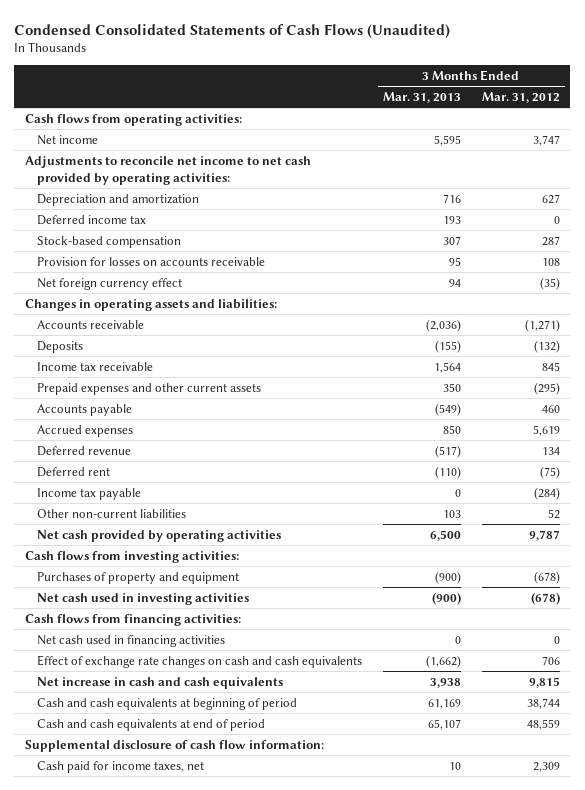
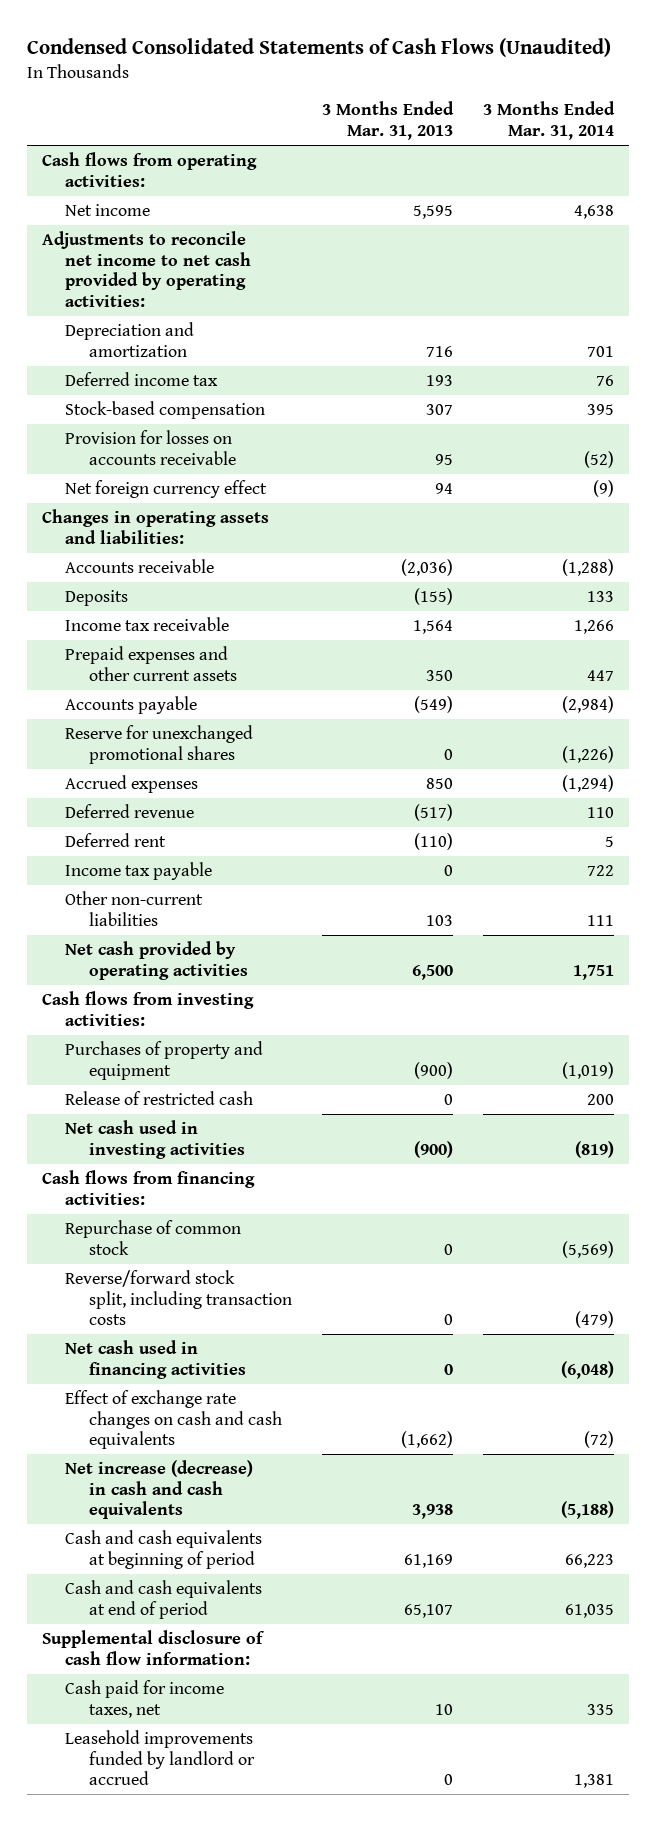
- | 3 Months Ended Mar. 31, 2013 | 3 Months Ended Mar. 31, 2012
+ | 3 Months Ended Mar. 31, 2013 | 3 Months Ended Mar. 31, 2014
+ Reserve for unexchanged promotional shares | 0 | (1,226)
+ Release of restricted cash | 0 | 200
+ Repurchase of common stock | 0 | (5,569)
+ Reverse/forward stock split, including transaction costs | 0 | (479)
- Net increase in cash and cash equivalents | 3,938 | 9,815
+ Net increase (decrease) in cash and cash equivalents | 3,938 | (5,188)
+ Leasehold improvements funded by landlord or accrued | 0 | 1,381

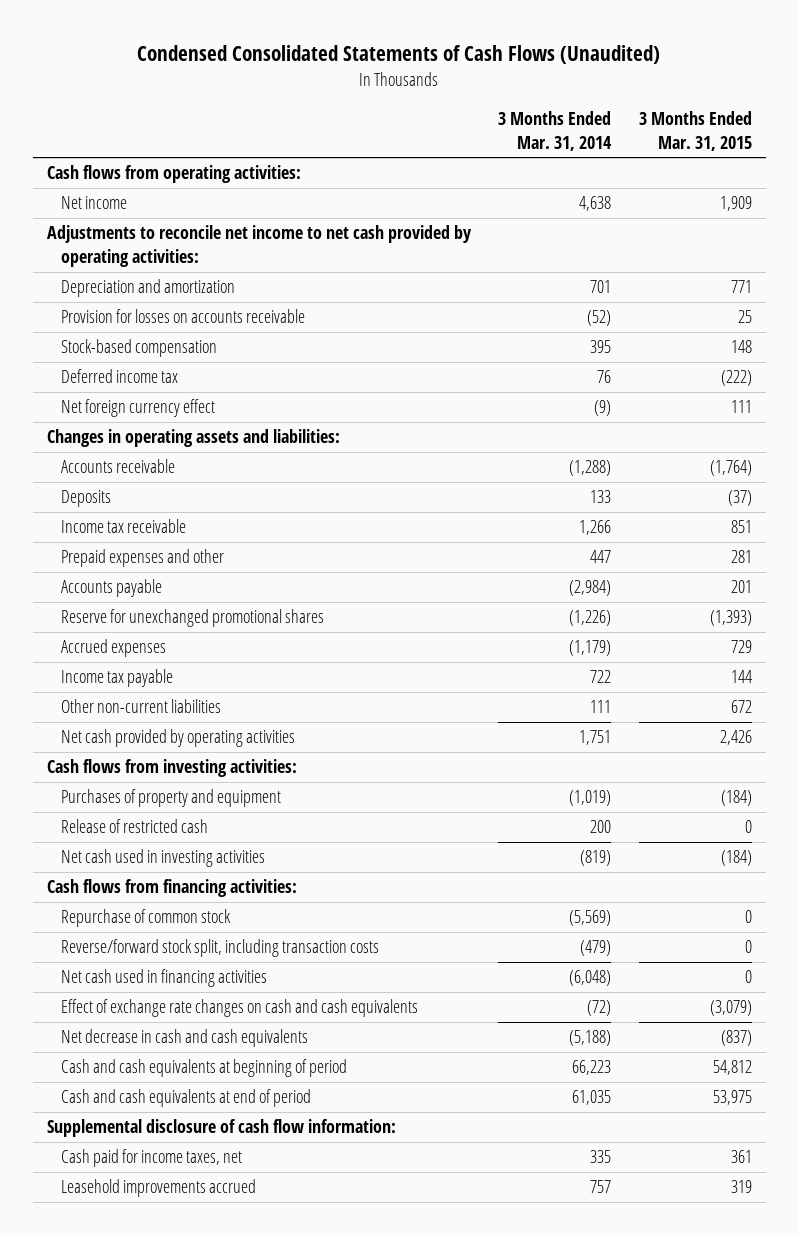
- | 3 Months Ended Mar. 31, 2013 | 3 Months Ended Mar. 31, 2014
+ | 3 Months Ended Mar. 31, 2014 | 3 Months Ended Mar. 31, 2015
moved down: Stock-based compensation | 395 | 148
moved down: Deferred income tax | 76 | (222)
- Prepaid expenses and other current assets | 350 | 447
+ Prepaid expenses and other | 447 | 281
- Accrued expenses | 850 | (1,294)
- Deferred revenue | (517) | 110
- Deferred rent | (110) | 5
+ Accrued expenses | (1,179) | 729
- Net increase (decrease) in cash and cash equivalents | 3,938 | (5,188)
+ Net decrease in cash and cash equivalents | (5,188) | (837)
- Leasehold improvements funded by landlord or accrued | 0 | 1,381
+ Leasehold improvements accrued | 757 | 319

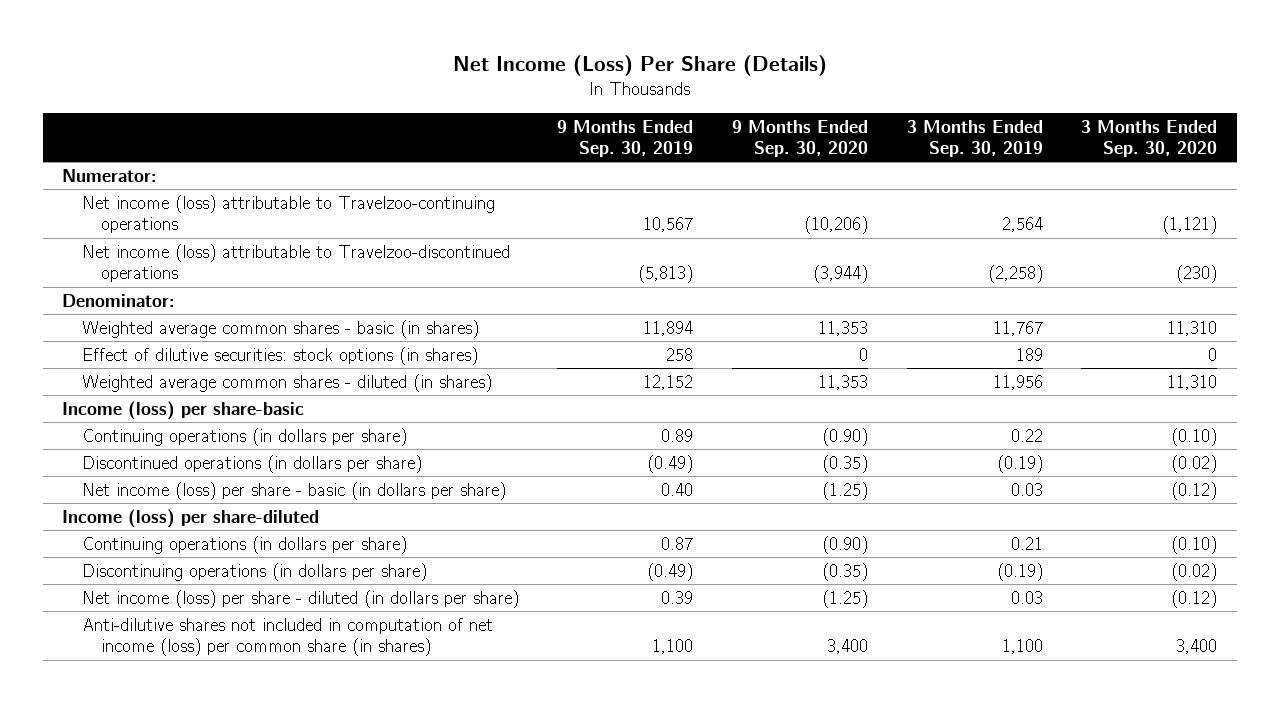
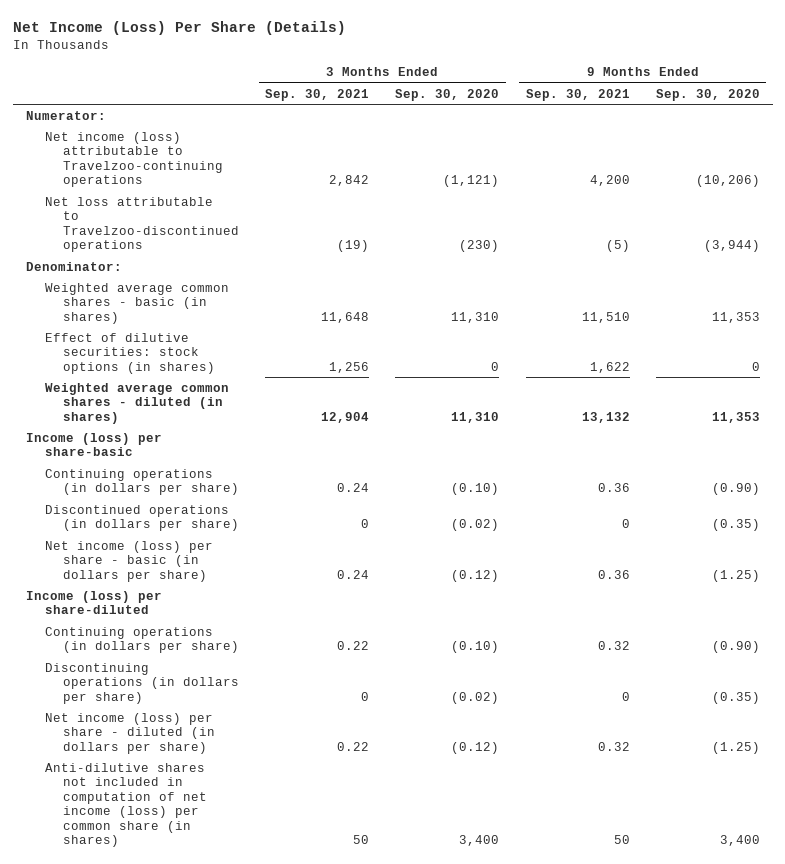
- | 9 Months Ended Sep. 30, 2019 | 9 Months Ended Sep. 30, 2020 | 3 Months Ended Sep. 30, 2019 | 3 Months Ended Sep. 30, 2020
+ | 3 Months Ended Sep. 30, 2021 | 3 Months Ended Sep. 30, 2020 | 9 Months Ended Sep. 30, 2021 | 9 Months Ended Sep. 30, 2020
- Net income (loss) attributable to Travelzoo-discontinued operations | (5,813) | (3,944) | (2,258) | (230)
+ Net loss attributable to Travelzoo-discontinued operations | (19) | (230) | (5) | (3,944)

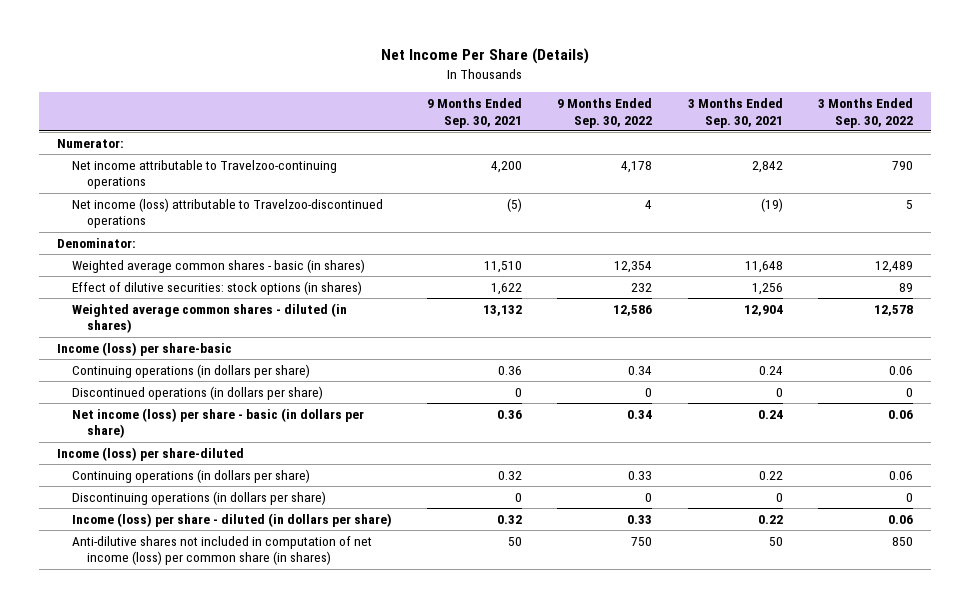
- Net Income (Loss) Per Share (Details)
+ Net Income Per Share (Details)
- | 3 Months Ended Sep. 30, 2021 | 3 Months Ended Sep. 30, 2020 | 9 Months Ended Sep. 30, 2021 | 9 Months Ended Sep. 30, 2020
+ | 9 Months Ended Sep. 30, 2021 | 9 Months Ended Sep. 30, 2022 | 3 Months Ended Sep. 30, 2021 | 3 Months Ended Sep. 30, 2022
- Net income (loss) attributable to Travelzoo-continuing operations | 2,842 | (1,121) | 4,200 | (10,206)
- Net loss attributable to Travelzoo-discontinued operations | (19) | (230) | (5) | (3,944)
+ Net income attributable to Travelzoo-continuing operations | 4,200 | 4,178 | 2,842 | 790
+ Net income (loss) attributable to Travelzoo-discontinued operations | (5) | 4 | (19) | 5
- Net income (loss) per share - diluted (in dollars per share) | 0.22 | (0.12) | 0.32 | (1.25)
+ Income (loss) per share - diluted (in dollars per share) | 0.32 | 0.33 | 0.22 | 0.06

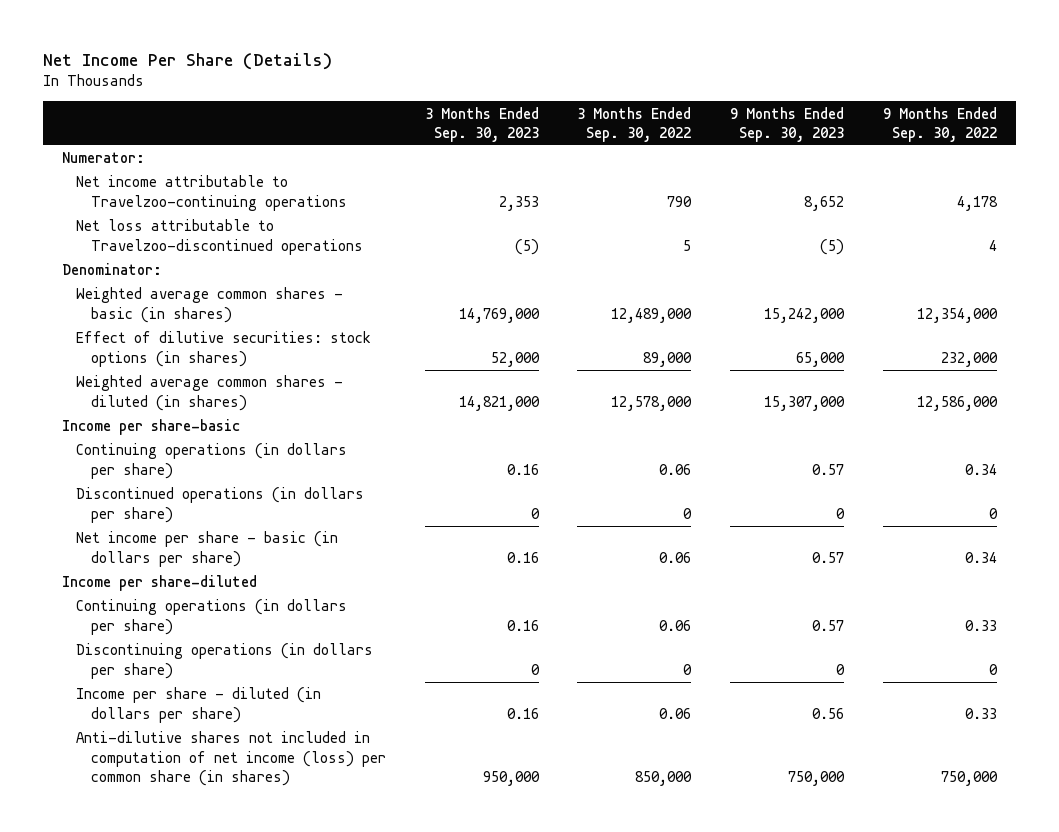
- | 9 Months Ended Sep. 30, 2021 | 9 Months Ended Sep. 30, 2022 | 3 Months Ended Sep. 30, 2021 | 3 Months Ended Sep. 30, 2022
+ | 3 Months Ended Sep. 30, 2023 | 3 Months Ended Sep. 30, 2022 | 9 Months Ended Sep. 30, 2023 | 9 Months Ended Sep. 30, 2022
- Net income (loss) attributable to Travelzoo-discontinued operations | (5) | 4 | (19) | 5
+ Net loss attributable to Travelzoo-discontinued operations | (5) | 5 | (5) | 4
- Weighted average common shares - basic (in shares) | 11,510 | 12,354 | 11,648 | 12,489
- Effect of dilutive securities: stock options (in shares) | 1,622 | 232 | 1,256 | 89
- Weighted average common shares - diluted (in shares) | 13,132 | 12,586 | 12,904 | 12,578
- Income (loss) per share-basic
+ Weighted average common shares - basic (in shares) | 14,769,000 | 12,489,000 | 15,242,000 | 12,354,000
+ Effect of dilutive securities: stock options (in shares) | 52,000 | 89,000 | 65,000 | 232,000
+ Weighted average common shares - diluted (in shares) | 14,821,000 | 12,578,000 | 15,307,000 | 12,586,000
+ Income per share-basic
- Net income (loss) per share - basic (in dollars per share) | 0.36 | 0.34 | 0.24 | 0.06
- Income (loss) per share-diluted
+ Net income per share - basic (in dollars per share) | 0.16 | 0.06 | 0.57 | 0.34
+ Income per share-diluted
- Income (loss) per share - diluted (in dollars per share) | 0.32 | 0.33 | 0.22 | 0.06
- Anti-dilutive shares not included in computation of net income (loss) per common share (in shares) | 50 | 750 | 50 | 850
+ Income per share - diluted (in dollars per share) | 0.16 | 0.06 | 0.56 | 0.33
+ Anti-dilutive shares not included in computation of net income (loss) per common share (in shares) | 950,000 | 850,000 | 750,000 | 750,000

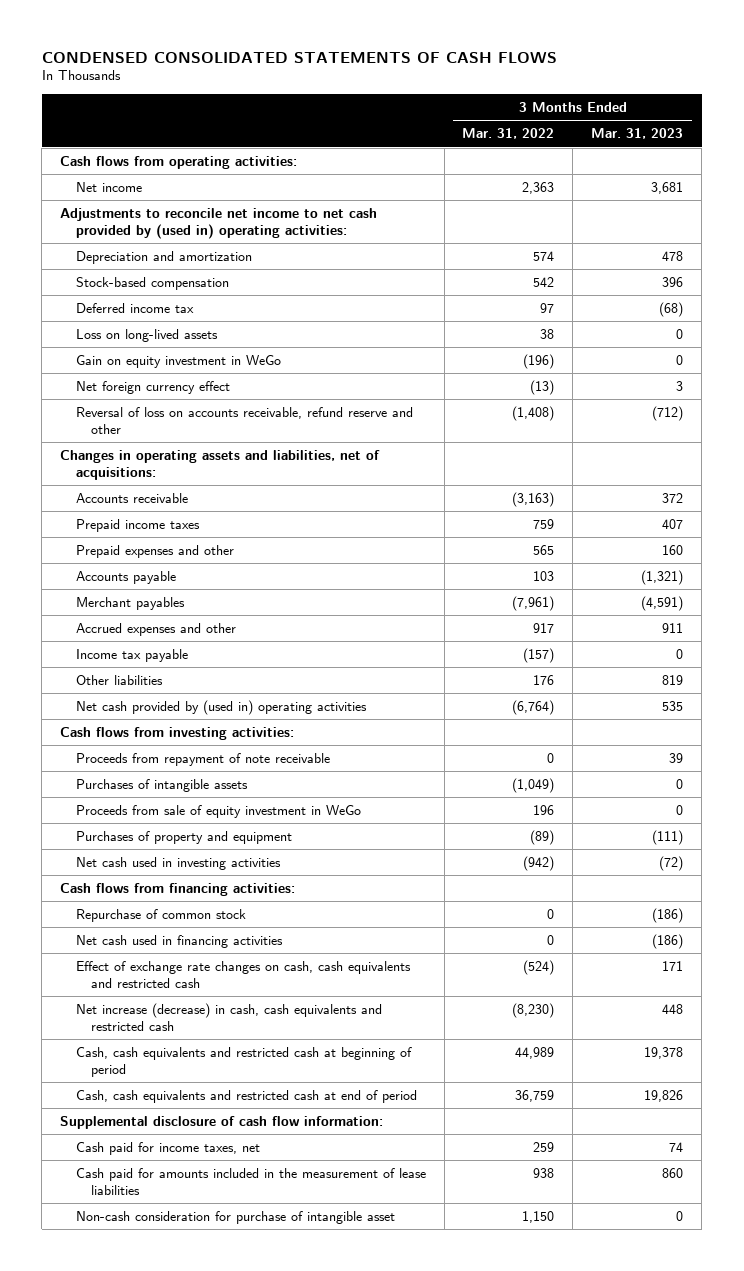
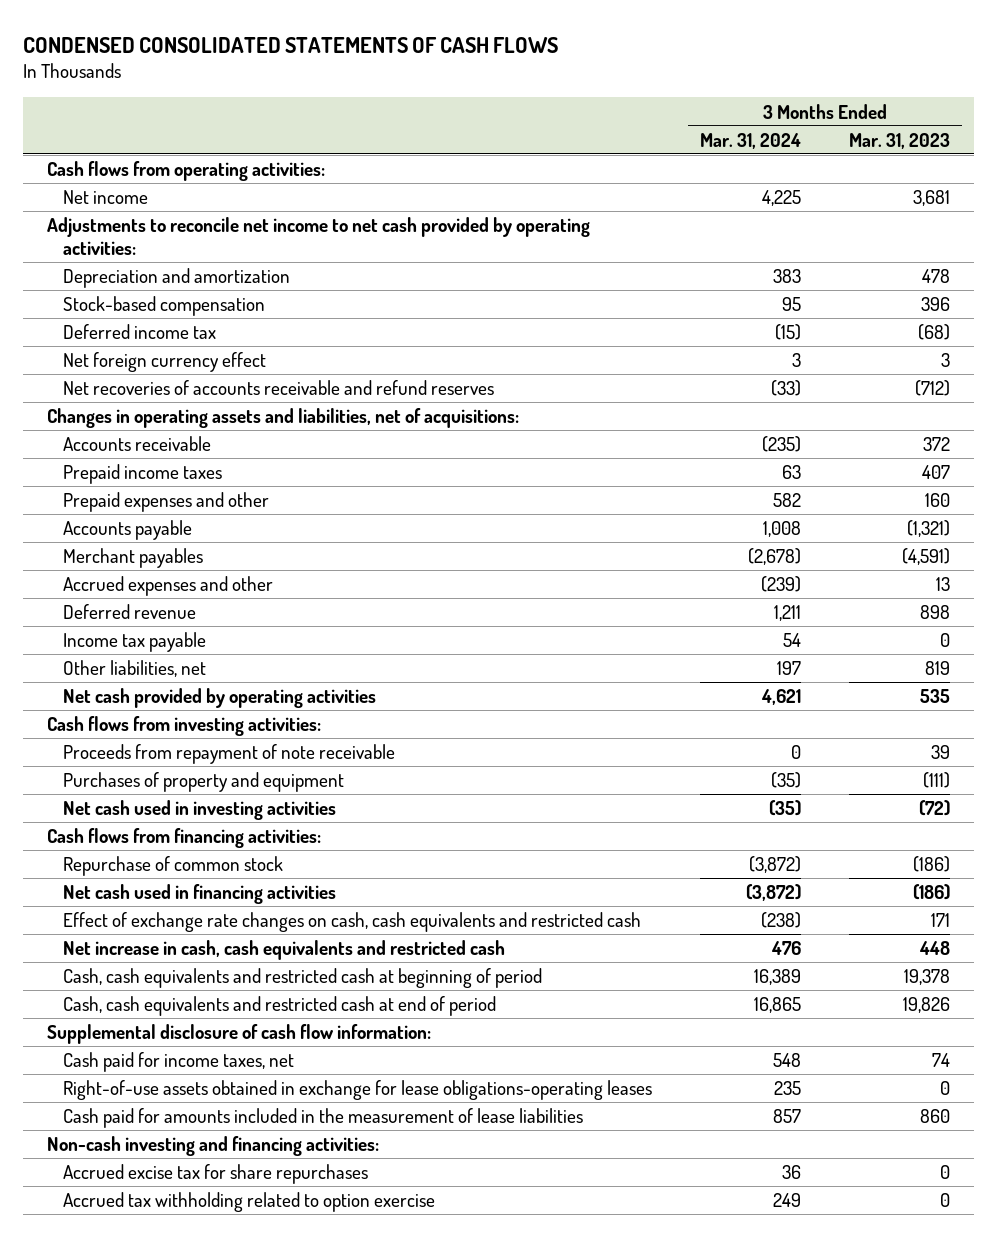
- | 3 Months Ended Mar. 31, 2022 | 3 Months Ended Mar. 31, 2023
+ | 3 Months Ended Mar. 31, 2024 | 3 Months Ended Mar. 31, 2023
- Adjustments to reconcile net income to net cash provided by (used in) operating activities:
+ Adjustments to reconcile net income to net cash provided by operating activities:
- Loss on long-lived assets | 38 | 0
- Gain on equity investment in WeGo | (196) | 0
- Reversal of loss on accounts receivable, refund reserve and other | (1,408) | (712)
+ Net recoveries of accounts receivable and refund reserves | (33) | (712)
- Accrued expenses and other | 917 | 911
+ Accrued expenses and other | (239) | 13
+ Deferred revenue | 1,211 | 898
- Other liabilities | 176 | 819
- Net cash provided by (used in) operating activities | (6,764) | 535
+ Other liabilities, net | 197 | 819
+ Net cash provided by operating activities | 4,621 | 535
- Purchases of intangible assets | (1,049) | 0
- Proceeds from sale of equity investment in WeGo | 196 | 0
- Net increase (decrease) in cash, cash equivalents and restricted cash | (8,230) | 448
+ Net increase in cash, cash equivalents and restricted cash | 476 | 448
+ Right-of-use assets obtained in exchange for lease obligations-operating leases | 235 | 0
- Non-cash consideration for purchase of intangible asset | 1,150 | 0
+ Non-cash investing and financing activities:
+ Accrued excise tax for share repurchases | 36 | 0
+ Accrued tax withholding related to option exercise | 249 | 0

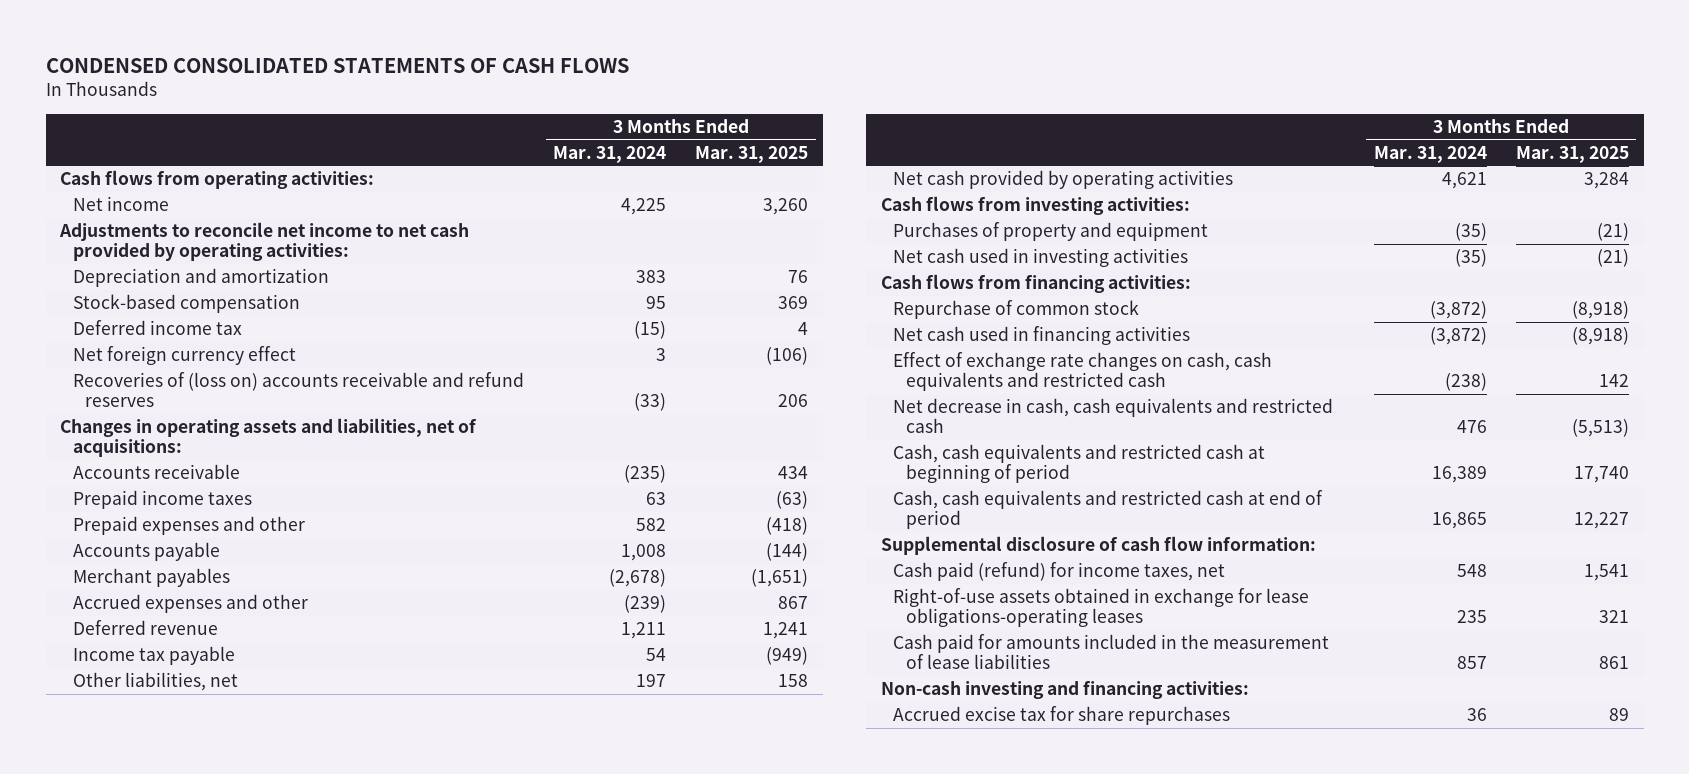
- | 3 Months Ended Mar. 31, 2024 | 3 Months Ended Mar. 31, 2023
+ | 3 Months Ended Mar. 31, 2024 | 3 Months Ended Mar. 31, 2025
- Net recoveries of accounts receivable and refund reserves | (33) | (712)
+ Recoveries of (loss on) accounts receivable and refund reserves | (33) | 206
- Proceeds from repayment of note receivable | 0 | 39
- Net increase in cash, cash equivalents and restricted cash | 476 | 448
+ Net decrease in cash, cash equivalents and restricted cash | 476 | (5,513)
- Cash paid for income taxes, net | 548 | 74
+ Cash paid (refund) for income taxes, net | 548 | 1,541
- Accrued tax withholding related to option exercise | 249 | 0

